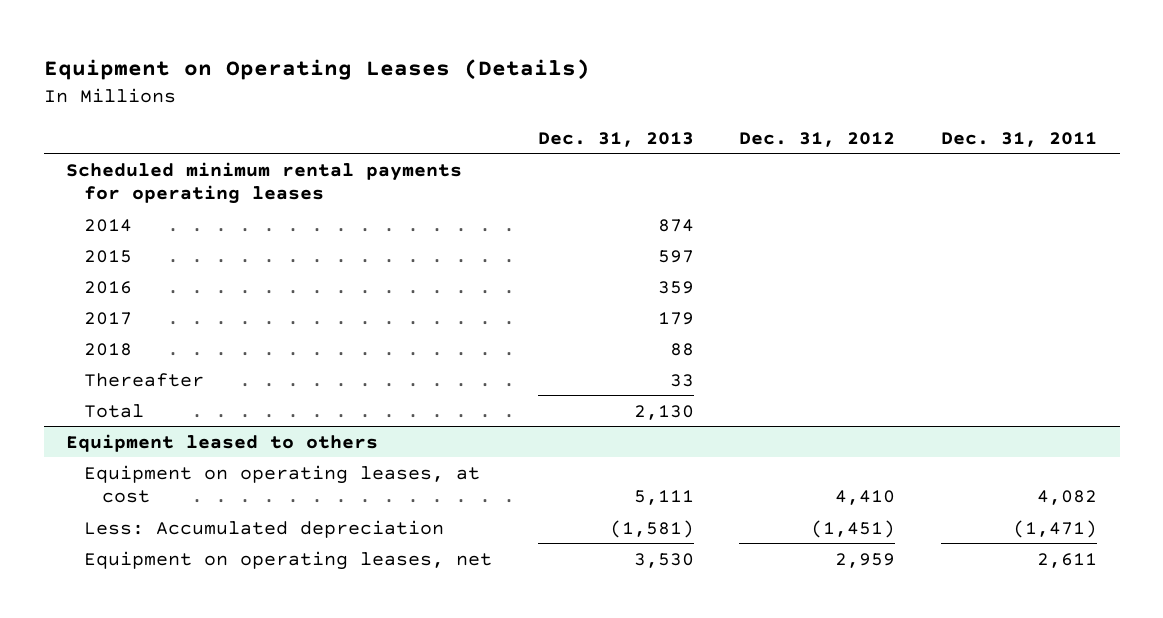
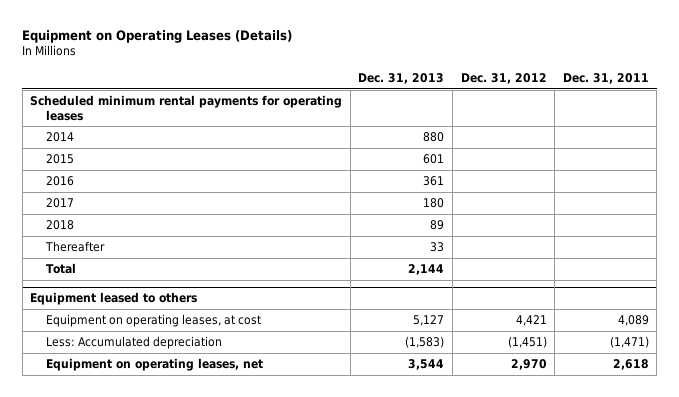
- 2014 | 874 | |
- 2015 | 597 | |
- 2016 | 359 | |
- 2017 | 179 | |
- 2018 | 88 | |
+ 2014 | 880 | |
+ 2015 | 601 | |
+ 2016 | 361 | |
+ 2017 | 180 | |
+ 2018 | 89 | |
- Total | 2,130 | |
+ Total | 2,144 | |
@ Equipment leased to others
- Equipment on operating leases, at cost | 5,111 | 4,410 | 4,082
- Less: Accumulated depreciation | (1,581) | (1,451) | (1,471)
- Equipment on operating leases, net | 3,530 | 2,959 | 2,611
+ Equipment on operating leases, at cost | 5,127 | 4,421 | 4,089
+ Less: Accumulated depreciation | (1,583) | (1,451) | (1,471)
+ Equipment on operating leases, net | 3,544 | 2,970 | 2,618

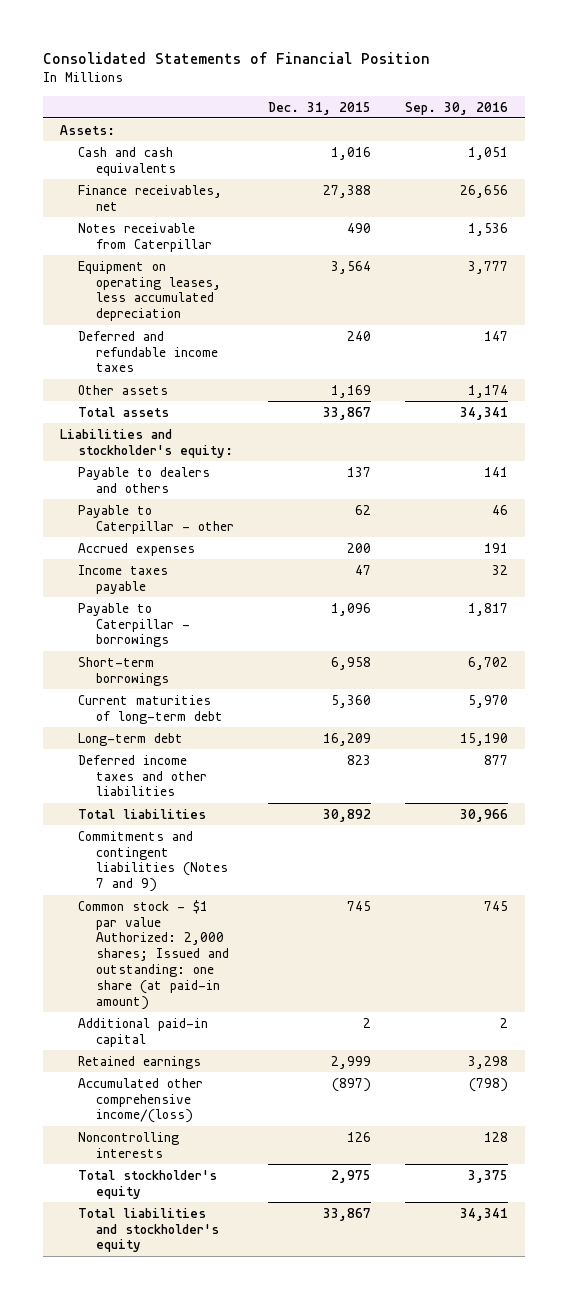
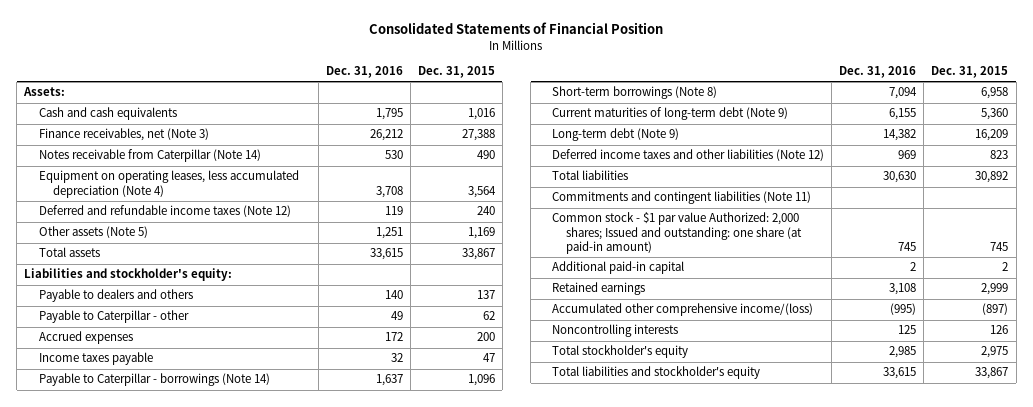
- | Dec. 31, 2015 | Sep. 30, 2016
+ | Dec. 31, 2016 | Dec. 31, 2015
- Finance receivables, net | 27,388 | 26,656
- Notes receivable from Caterpillar | 490 | 1,536
- Equipment on operating leases, less accumulated depreciation | 3,564 | 3,777
- Deferred and refundable income taxes | 240 | 147
- Other assets | 1,169 | 1,174
+ Finance receivables, net (Note 3) | 26,212 | 27,388
+ Notes receivable from Caterpillar (Note 14) | 530 | 490
+ Equipment on operating leases, less accumulated depreciation (Note 4) | 3,708 | 3,564
+ Deferred and refundable income taxes (Note 12) | 119 | 240
+ Other assets (Note 5) | 1,251 | 1,169
- Payable to Caterpillar - borrowings | 1,096 | 1,817
- Short-term borrowings | 6,958 | 6,702
- Current maturities of long-term debt | 5,360 | 5,970
- Long-term debt | 16,209 | 15,190
- Deferred income taxes and other liabilities | 823 | 877
+ Payable to Caterpillar - borrowings (Note 14) | 1,637 | 1,096
+ Short-term borrowings (Note 8) | 7,094 | 6,958
+ Current maturities of long-term debt (Note 9) | 6,155 | 5,360
+ Long-term debt (Note 9) | 14,382 | 16,209
+ Deferred income taxes and other liabilities (Note 12) | 969 | 823
- Commitments and contingent liabilities (Notes 7 and 9)
+ Commitments and contingent liabilities (Note 11)

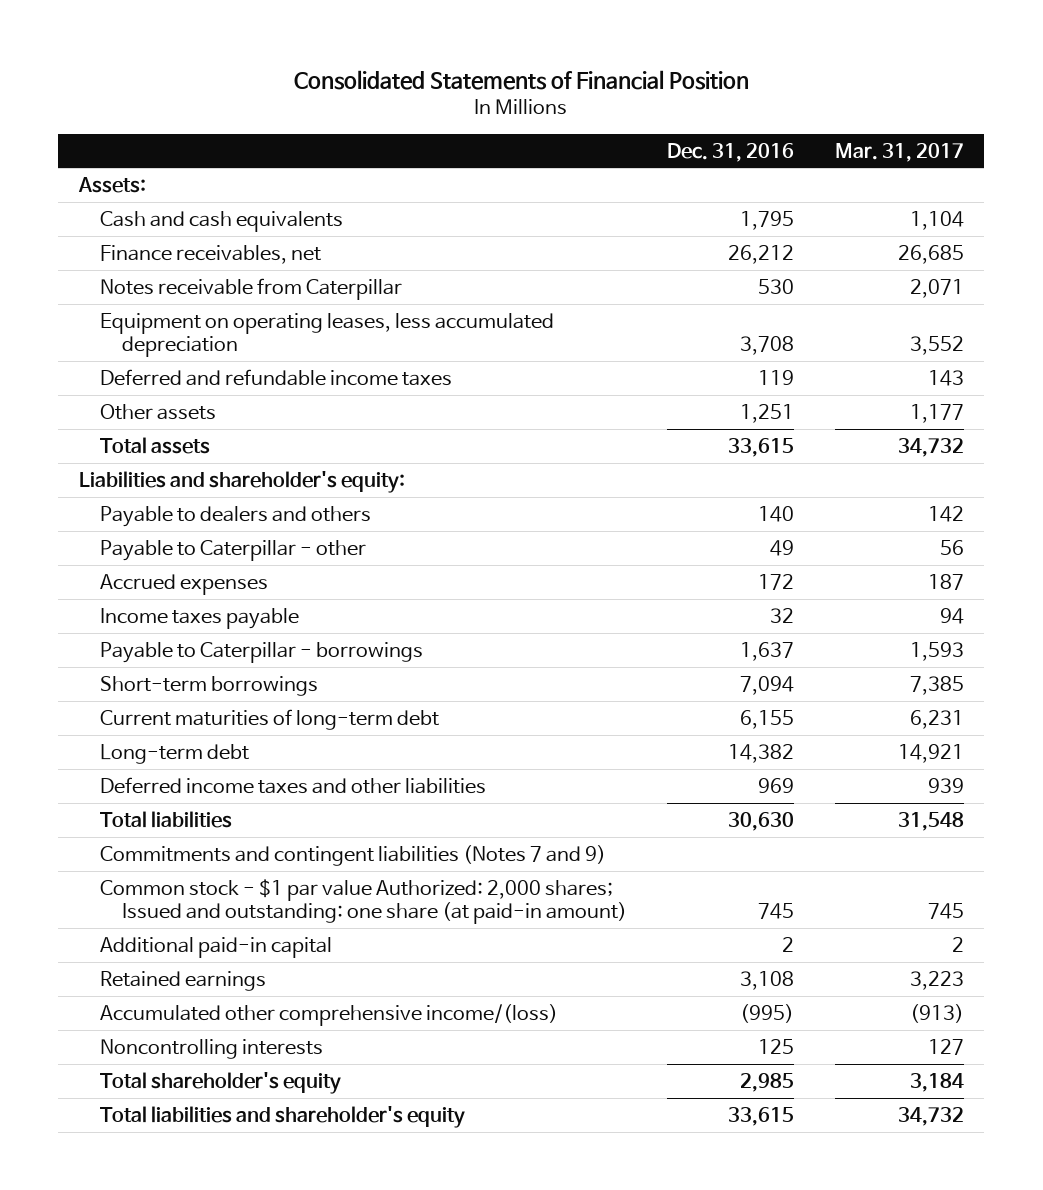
- | Dec. 31, 2016 | Dec. 31, 2015
+ | Dec. 31, 2016 | Mar. 31, 2017
- Finance receivables, net (Note 3) | 26,212 | 27,388
- Notes receivable from Caterpillar (Note 14) | 530 | 490
- Equipment on operating leases, less accumulated depreciation (Note 4) | 3,708 | 3,564
- Deferred and refundable income taxes (Note 12) | 119 | 240
- Other assets (Note 5) | 1,251 | 1,169
+ Finance receivables, net | 26,212 | 26,685
+ Notes receivable from Caterpillar | 530 | 2,071
+ Equipment on operating leases, less accumulated depreciation | 3,708 | 3,552
+ Deferred and refundable income taxes | 119 | 143
+ Other assets | 1,251 | 1,177
- Liabilities and stockholder's equity:
+ Liabilities and shareholder's equity:
- Payable to Caterpillar - borrowings (Note 14) | 1,637 | 1,096
- Short-term borrowings (Note 8) | 7,094 | 6,958
- Current maturities of long-term debt (Note 9) | 6,155 | 5,360
- Long-term debt (Note 9) | 14,382 | 16,209
- Deferred income taxes and other liabilities (Note 12) | 969 | 823
+ Payable to Caterpillar - borrowings | 1,637 | 1,593
+ Short-term borrowings | 7,094 | 7,385
+ Current maturities of long-term debt | 6,155 | 6,231
+ Long-term debt | 14,382 | 14,921
+ Deferred income taxes and other liabilities | 969 | 939
- Commitments and contingent liabilities (Note 11)
+ Commitments and contingent liabilities (Notes 7 and 9)
- Total stockholder's equity | 2,985 | 2,975
- Total liabilities and stockholder's equity | 33,615 | 33,867
+ Total shareholder's equity | 2,985 | 3,184
+ Total liabilities and shareholder's equity | 33,615 | 34,732

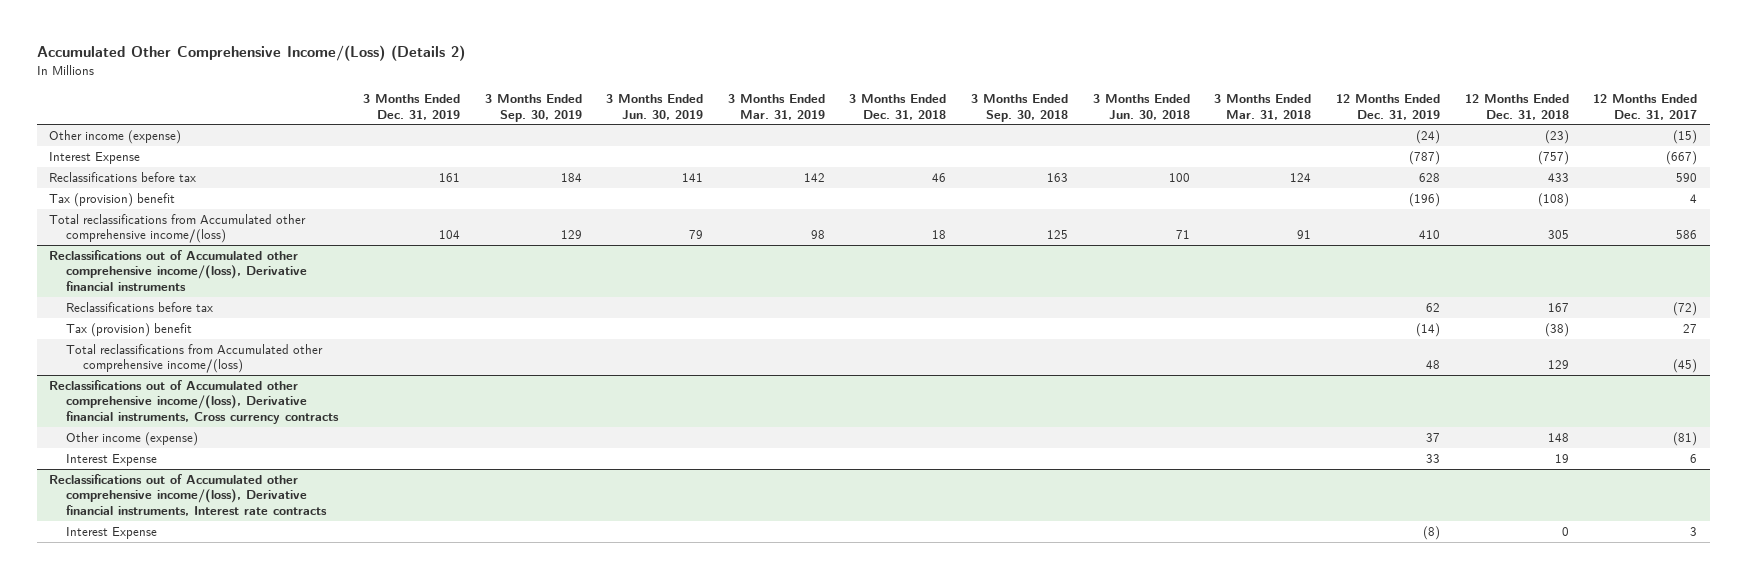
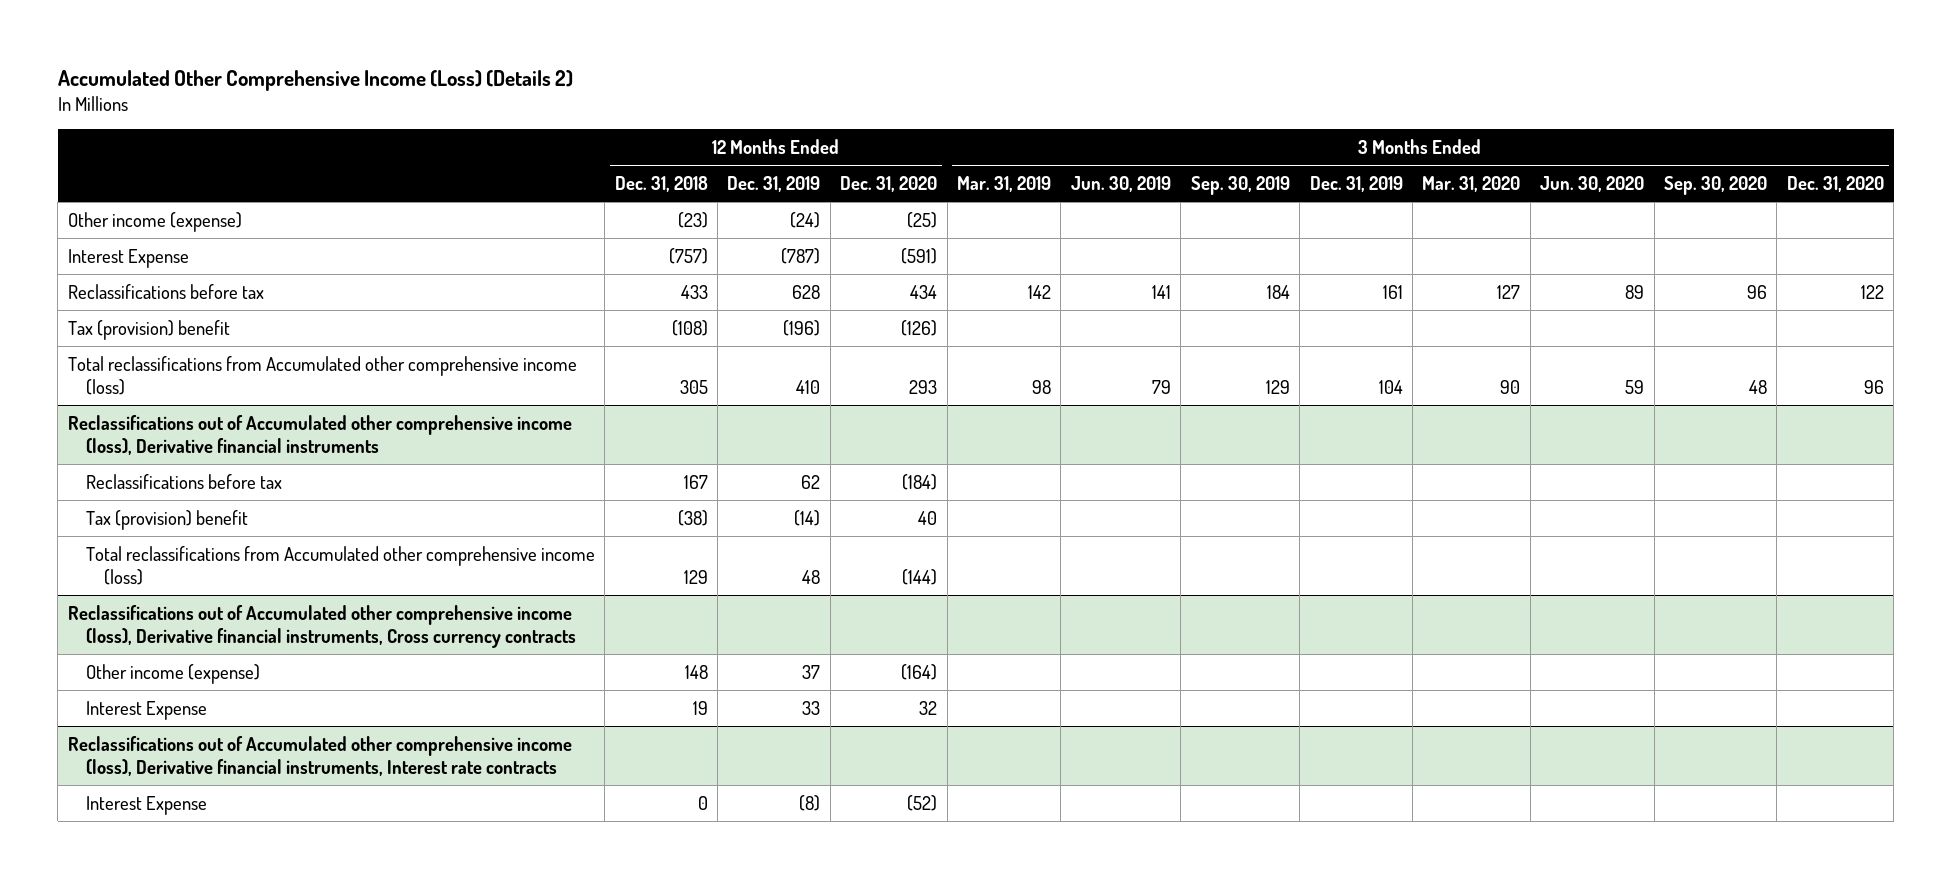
- Accumulated Other Comprehensive Income/(Loss) (Details 2)
+ Accumulated Other Comprehensive Income (Loss) (Details 2)
- | 3 Months Ended Dec. 31, 2019 | 3 Months Ended Sep. 30, 2019 | 3 Months Ended Jun. 30, 2019 | 3 Months Ended Mar. 31, 2019 | 3 Months Ended Dec. 31, 2018 | 3 Months Ended Sep. 30, 2018 | 3 Months Ended Jun. 30, 2018 | 3 Months Ended Mar. 31, 2018 | 12 Months Ended Dec. 31, 2019 | 12 Months Ended Dec. 31, 2018 | 12 Months Ended Dec. 31, 2017
+ | 12 Months Ended Dec. 31, 2018 | 12 Months Ended Dec. 31, 2019 | 12 Months Ended Dec. 31, 2020 | 3 Months Ended Mar. 31, 2019 | 3 Months Ended Jun. 30, 2019 | 3 Months Ended Sep. 30, 2019 | 3 Months Ended Dec. 31, 2019 | 3 Months Ended Mar. 31, 2020 | 3 Months Ended Jun. 30, 2020 | 3 Months Ended Sep. 30, 2020 | 3 Months Ended Dec. 31, 2020
- Total reclassifications from Accumulated other comprehensive income/(loss) | 104 | 129 | 79 | 98 | 18 | 125 | 71 | 91 | 410 | 305 | 586
- Reclassifications out of Accumulated other comprehensive income/(loss), Derivative financial instruments
+ Total reclassifications from Accumulated other comprehensive income (loss) | 305 | 410 | 293 | 98 | 79 | 129 | 104 | 90 | 59 | 48 | 96
+ Reclassifications out of Accumulated other comprehensive income (loss), Derivative financial instruments
- Total reclassifications from Accumulated other comprehensive income/(loss) | | | | | | | | | 48 | 129 | (45)
- Reclassifications out of Accumulated other comprehensive income/(loss), Derivative financial instruments, Cross currency contracts
+ Total reclassifications from Accumulated other comprehensive income (loss) | 129 | 48 | (144) | | | | | | | |
+ Reclassifications out of Accumulated other comprehensive income (loss), Derivative financial instruments, Cross currency contracts
- Reclassifications out of Accumulated other comprehensive income/(loss), Derivative financial instruments, Interest rate contracts
+ Reclassifications out of Accumulated other comprehensive income (loss), Derivative financial instruments, Interest rate contracts

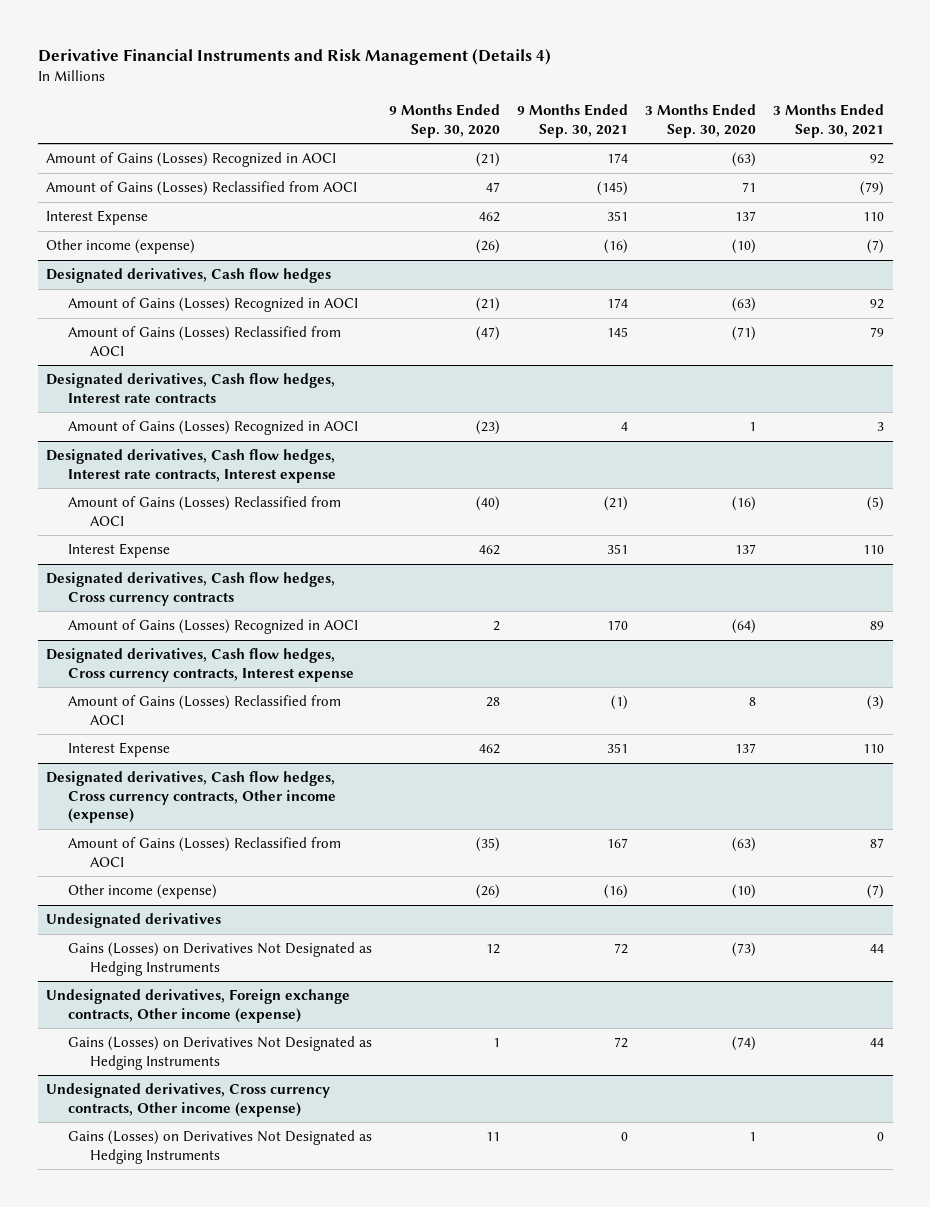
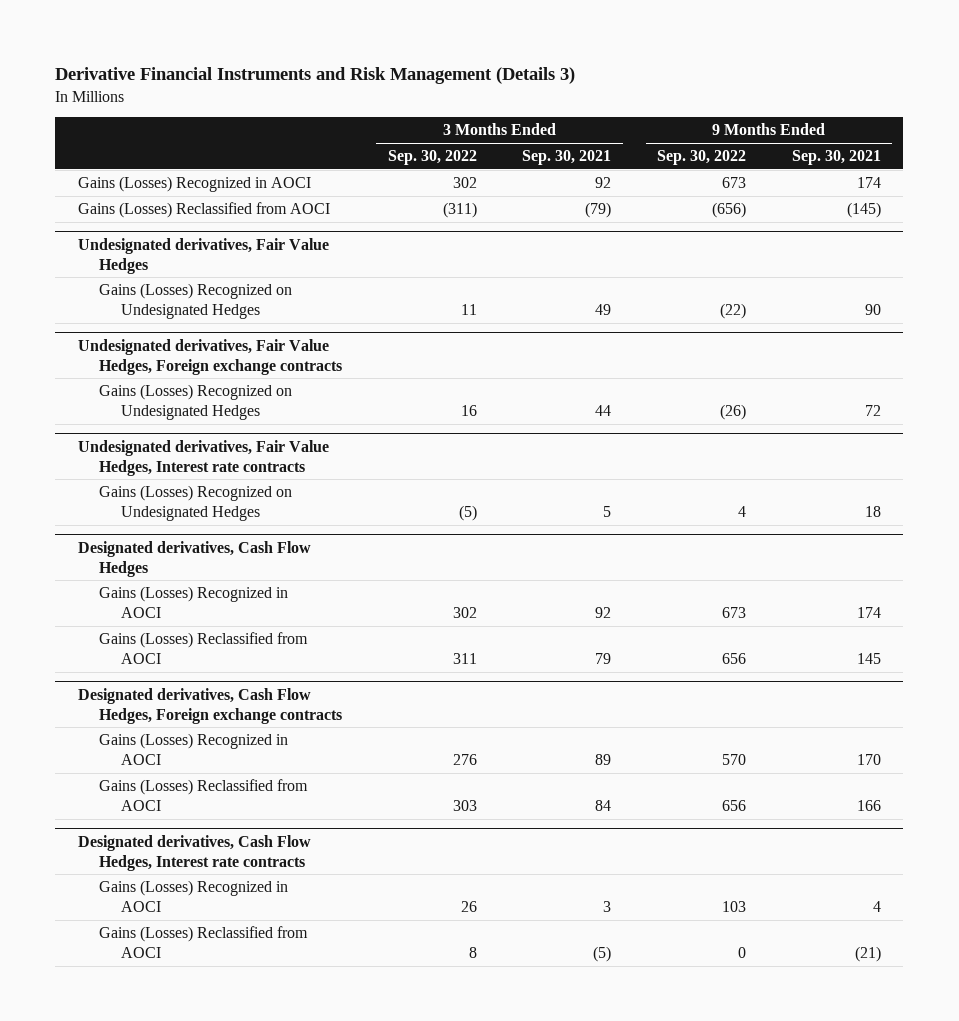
- Derivative Financial Instruments and Risk Management (Details 4)
+ Derivative Financial Instruments and Risk Management (Details 3)
- | 9 Months Ended Sep. 30, 2020 | 9 Months Ended Sep. 30, 2021 | 3 Months Ended Sep. 30, 2020 | 3 Months Ended Sep. 30, 2021
+ | 3 Months Ended Sep. 30, 2022 | 3 Months Ended Sep. 30, 2021 | 9 Months Ended Sep. 30, 2022 | 9 Months Ended Sep. 30, 2021
- Amount of Gains (Losses) Recognized in AOCI | (21) | 174 | (63) | 92
- Amount of Gains (Losses) Reclassified from AOCI | 47 | (145) | 71 | (79)
- Interest Expense | 462 | 351 | 137 | 110
- Other income (expense) | (26) | (16) | (10) | (7)
- Designated derivatives, Cash flow hedges
- Amount of Gains (Losses) Recognized in AOCI | (21) | 174 | (63) | 92
- Amount of Gains (Losses) Reclassified from AOCI | (47) | 145 | (71) | 79
- Designated derivatives, Cash flow hedges, Interest rate contracts
- Amount of Gains (Losses) Recognized in AOCI | (23) | 4 | 1 | 3
- Designated derivatives, Cash flow hedges, Interest rate contracts, Interest expense
- Amount of Gains (Losses) Reclassified from AOCI | (40) | (21) | (16) | (5)
- Interest Expense | 462 | 351 | 137 | 110
- Designated derivatives, Cash flow hedges, Cross currency contracts
- Amount of Gains (Losses) Recognized in AOCI | 2 | 170 | (64) | 89
- Designated derivatives, Cash flow hedges, Cross currency contracts, Interest expense
- Amount of Gains (Losses) Reclassified from AOCI | 28 | (1) | 8 | (3)
- Interest Expense | 462 | 351 | 137 | 110
- Designated derivatives, Cash flow hedges, Cross currency contracts, Other income (expense)
- Amount of Gains (Losses) Reclassified from AOCI | (35) | 167 | (63) | 87
- Other income (expense) | (26) | (16) | (10) | (7)
- Undesignated derivatives
- Gains (Losses) on Derivatives Not Designated as Hedging Instruments | 12 | 72 | (73) | 44
- Undesignated derivatives, Foreign exchange contracts, Other income (expense)
- Gains (Losses) on Derivatives Not Designated as Hedging Instruments | 1 | 72 | (74) | 44
- Undesignated derivatives, Cross currency contracts, Other income (expense)
- Gains (Losses) on Derivatives Not Designated as Hedging Instruments | 11 | 0 | 1 | 0
+ Gains (Losses) Recognized in AOCI | 302 | 92 | 673 | 174
+ Gains (Losses) Reclassified from AOCI | (311) | (79) | (656) | (145)
+ Undesignated derivatives, Fair Value Hedges
+ Gains (Losses) Recognized on Undesignated Hedges | 11 | 49 | (22) | 90
+ Undesignated derivatives, Fair Value Hedges, Foreign exchange contracts
+ Gains (Losses) Recognized on Undesignated Hedges | 16 | 44 | (26) | 72
+ Undesignated derivatives, Fair Value Hedges, Interest rate contracts
+ Gains (Losses) Recognized on Undesignated Hedges | (5) | 5 | 4 | 18
+ Designated derivatives, Cash Flow Hedges
+ Gains (Losses) Recognized in AOCI | 302 | 92 | 673 | 174
+ Gains (Losses) Reclassified from AOCI | 311 | 79 | 656 | 145
+ Designated derivatives, Cash Flow Hedges, Foreign exchange contracts
+ Gains (Losses) Recognized in AOCI | 276 | 89 | 570 | 170
+ Gains (Losses) Reclassified from AOCI | 303 | 84 | 656 | 166
+ Designated derivatives, Cash Flow Hedges, Interest rate contracts
+ Gains (Losses) Recognized in AOCI | 26 | 3 | 103 | 4
+ Gains (Losses) Reclassified from AOCI | 8 | (5) | 0 | (21)

